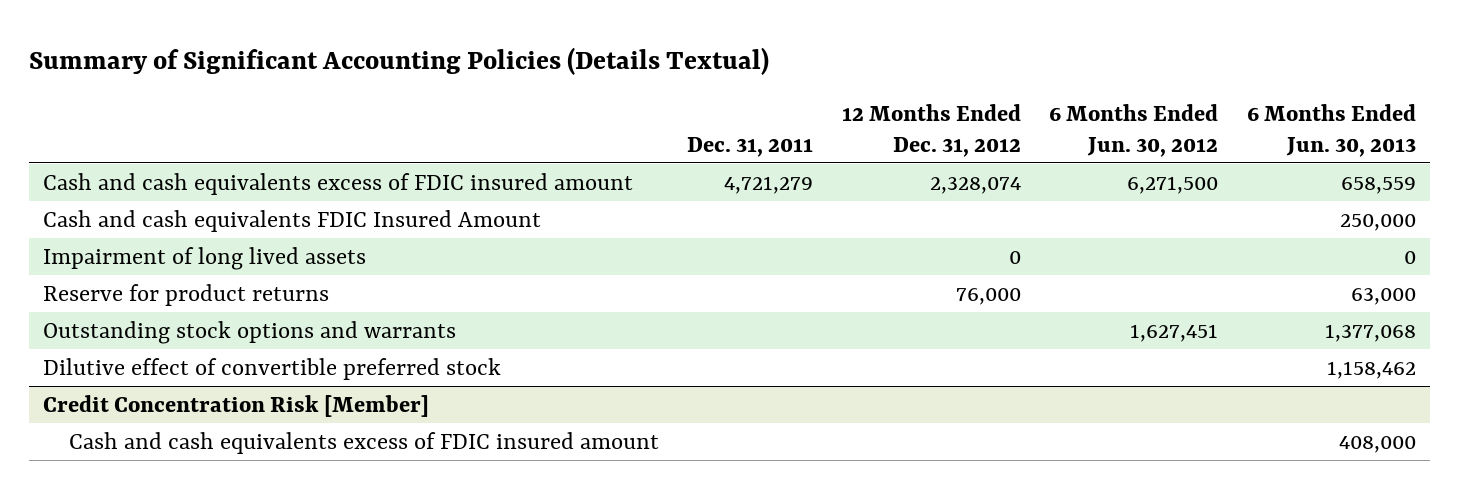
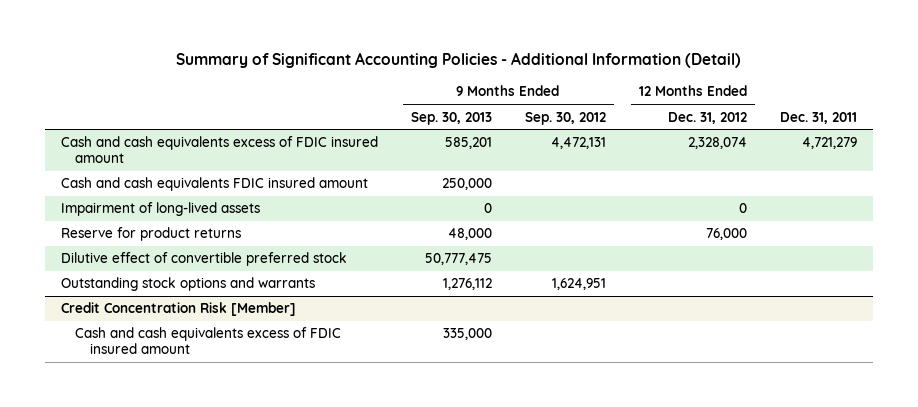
- Summary of Significant Accounting Policies (Details Textual)
+ Summary of Significant Accounting Policies - Additional Information (Detail)
- | Dec. 31, 2011 | 12 Months Ended Dec. 31, 2012 | 6 Months Ended Jun. 30, 2012 | 6 Months Ended Jun. 30, 2013
+ | 9 Months Ended Sep. 30, 2013 | 9 Months Ended Sep. 30, 2012 | 12 Months Ended Dec. 31, 2012 | Dec. 31, 2011
- Cash and cash equivalents FDIC Insured Amount | | | | 250,000
- Impairment of long lived assets | | 0 | | 0
+ Cash and cash equivalents FDIC insured amount | 250,000 | | |
+ Impairment of long-lived assets | 0 | | 0 |
moved down: Outstanding stock options and warrants | 1,276,112 | 1,624,951 | |

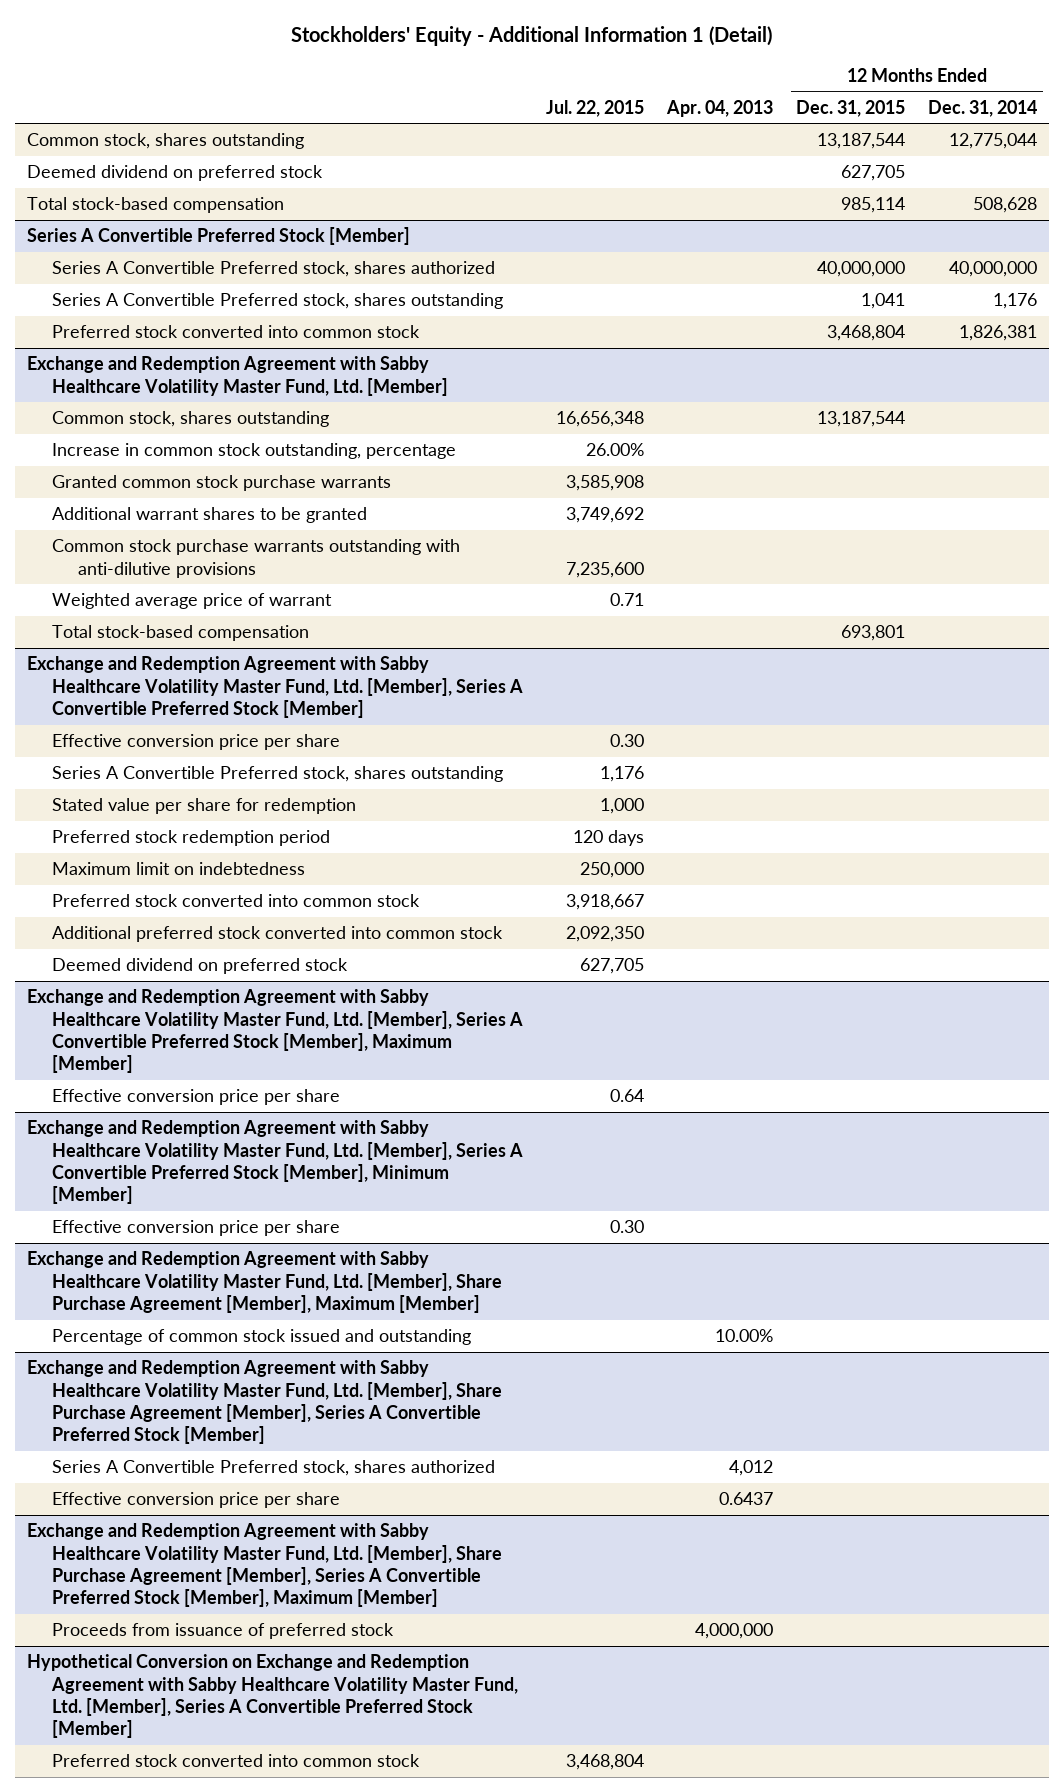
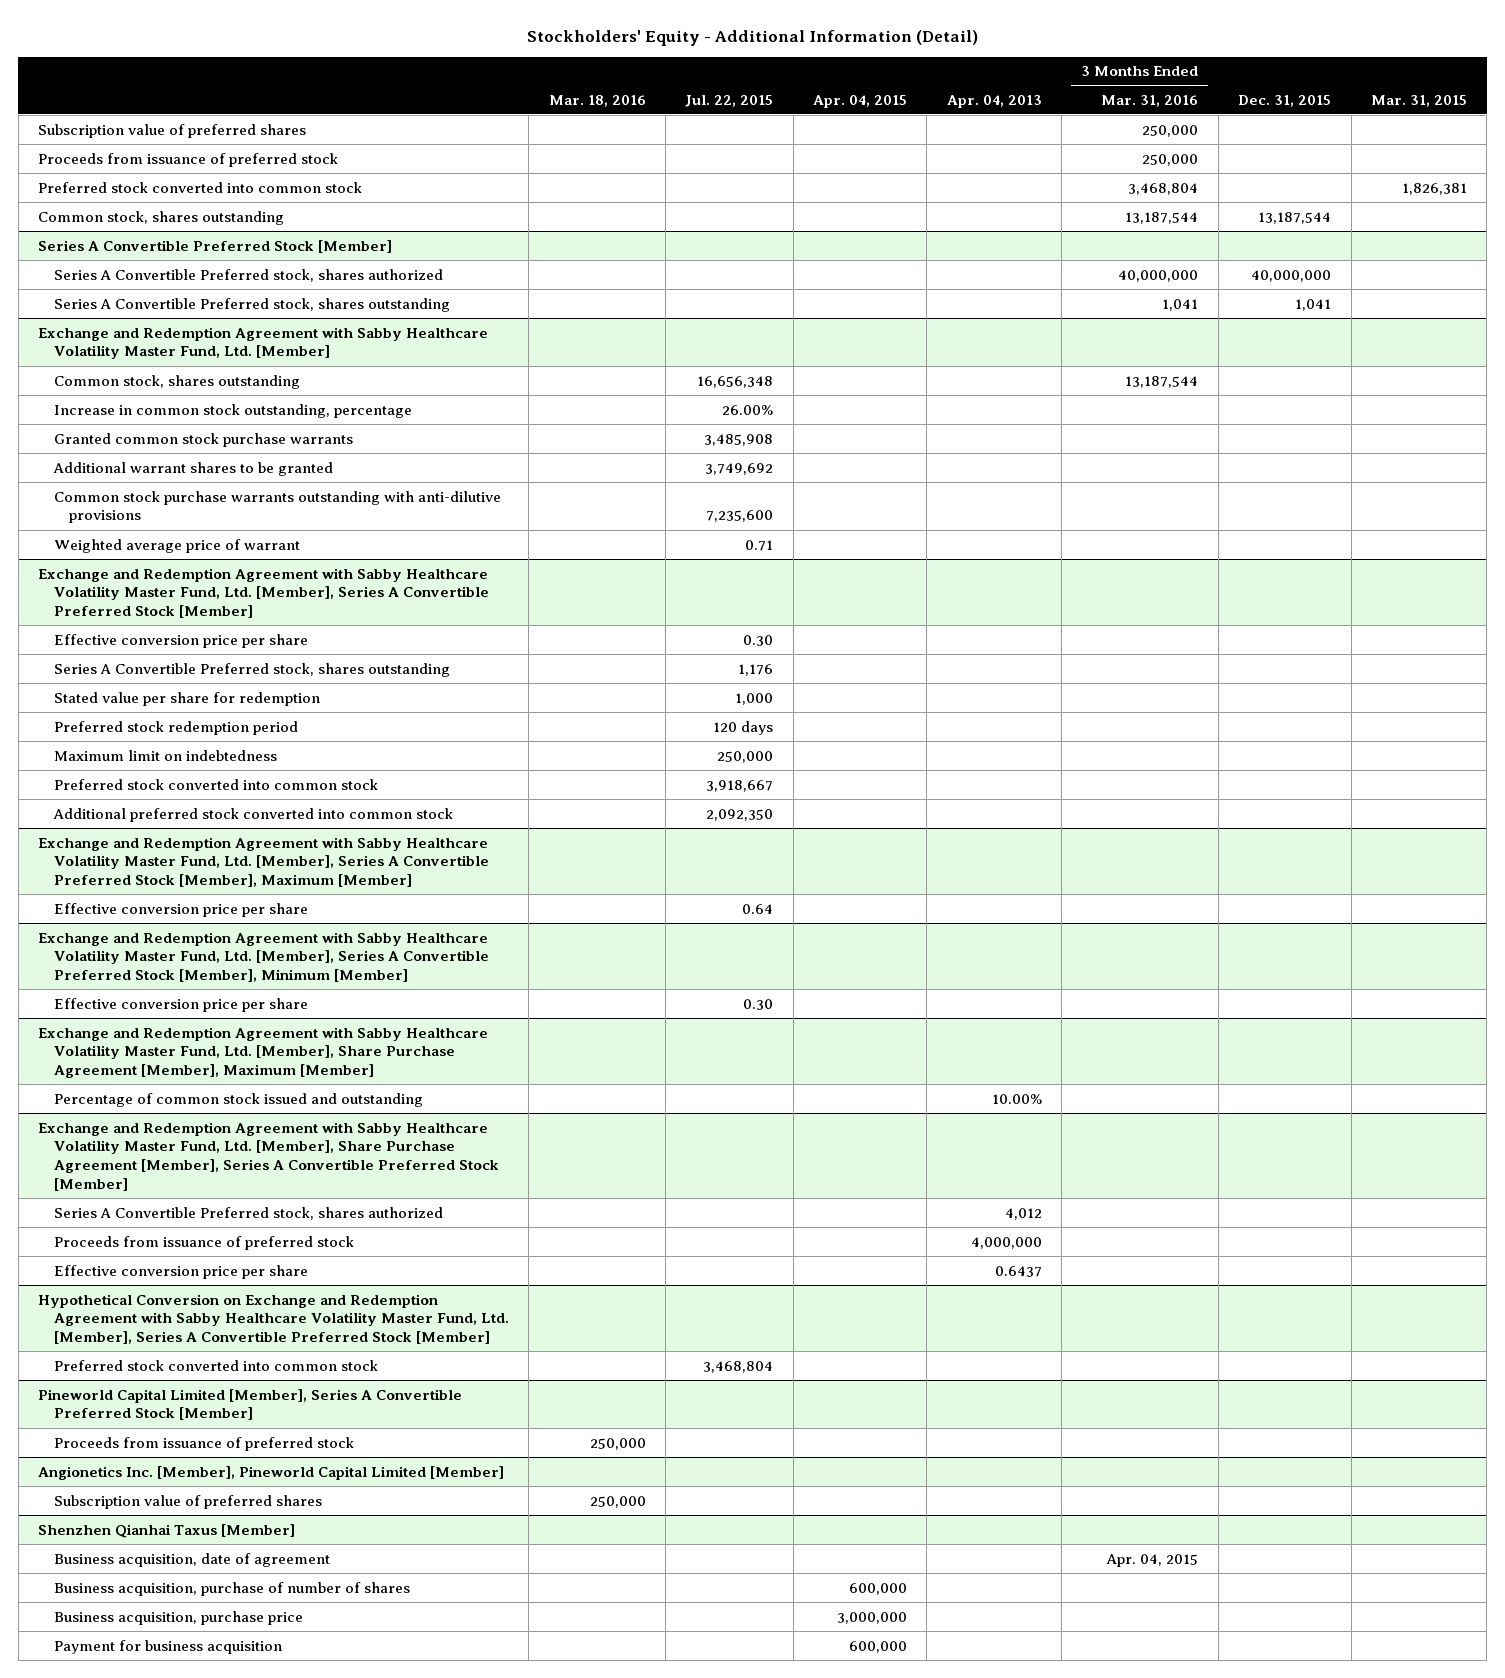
- Stockholders' Equity - Additional Information 1 (Detail)
+ Stockholders' Equity - Additional Information (Detail)
- | Jul. 22, 2015 | Apr. 04, 2013 | 12 Months Ended Dec. 31, 2015 | 12 Months Ended Dec. 31, 2014
+ | Mar. 18, 2016 | Jul. 22, 2015 | Apr. 04, 2015 | Apr. 04, 2013 | 3 Months Ended Mar. 31, 2016 | Dec. 31, 2015 | Mar. 31, 2015
+ Subscription value of preferred shares | | | | | 250,000 | |
+ Proceeds from issuance of preferred stock | | | | | 250,000 | |
+ Preferred stock converted into common stock | | | | | 3,468,804 | | 1,826,381
- Deemed dividend on preferred stock | | | 627,705 |
- Total stock-based compensation | | | 985,114 | 508,628
@ Series A Convertible Preferred Stock [Member]
- Preferred stock converted into common stock | | | 3,468,804 | 1,826,381
@ Exchange and Redemption Agreement with Sabby Healthcare Volatility Master Fund, Ltd. [Member]
- Granted common stock purchase warrants | 3,585,908 | | |
+ Granted common stock purchase warrants | | 3,485,908 | | | | |
- Total stock-based compensation | | | 693,801 |
@ Exchange and Redemption Agreement with Sabby Healthcare Volatility Master Fund, Ltd. [Member], Series A Convertible Preferred Stock [Member]
- Deemed dividend on preferred stock | 627,705 | | |
@ Exchange and Redemption Agreement with Sabby Healthcare Volatility Master Fund, Ltd. [Member], Share Purchase Agreement [Member], Series A Convertible Preferred Stock [Member]
+ Proceeds from issuance of preferred stock | | | | 4,000,000 | | |
- Exchange and Redemption Agreement with Sabby Healthcare Volatility Master Fund, Ltd. [Member], Share Purchase Agreement [Member], Series A Convertible Preferred Stock [Member], Maximum [Member]
- Proceeds from issuance of preferred stock | | 4,000,000 | |
+ Pineworld Capital Limited [Member], Series A Convertible Preferred Stock [Member]
+ Proceeds from issuance of preferred stock | 250,000 | | | | | |
+ Angionetics Inc. [Member], Pineworld Capital Limited [Member]
+ Subscription value of preferred shares | 250,000 | | | | | |
+ Shenzhen Qianhai Taxus [Member]
+ Business acquisition, date of agreement | | | | | Apr. 04, 2015 | |
+ Business acquisition, purchase of number of shares | | | 600,000 | | | |
+ Business acquisition, purchase price | | | 3,000,000 | | | |
+ Payment for business acquisition | | | 600,000 | | | |

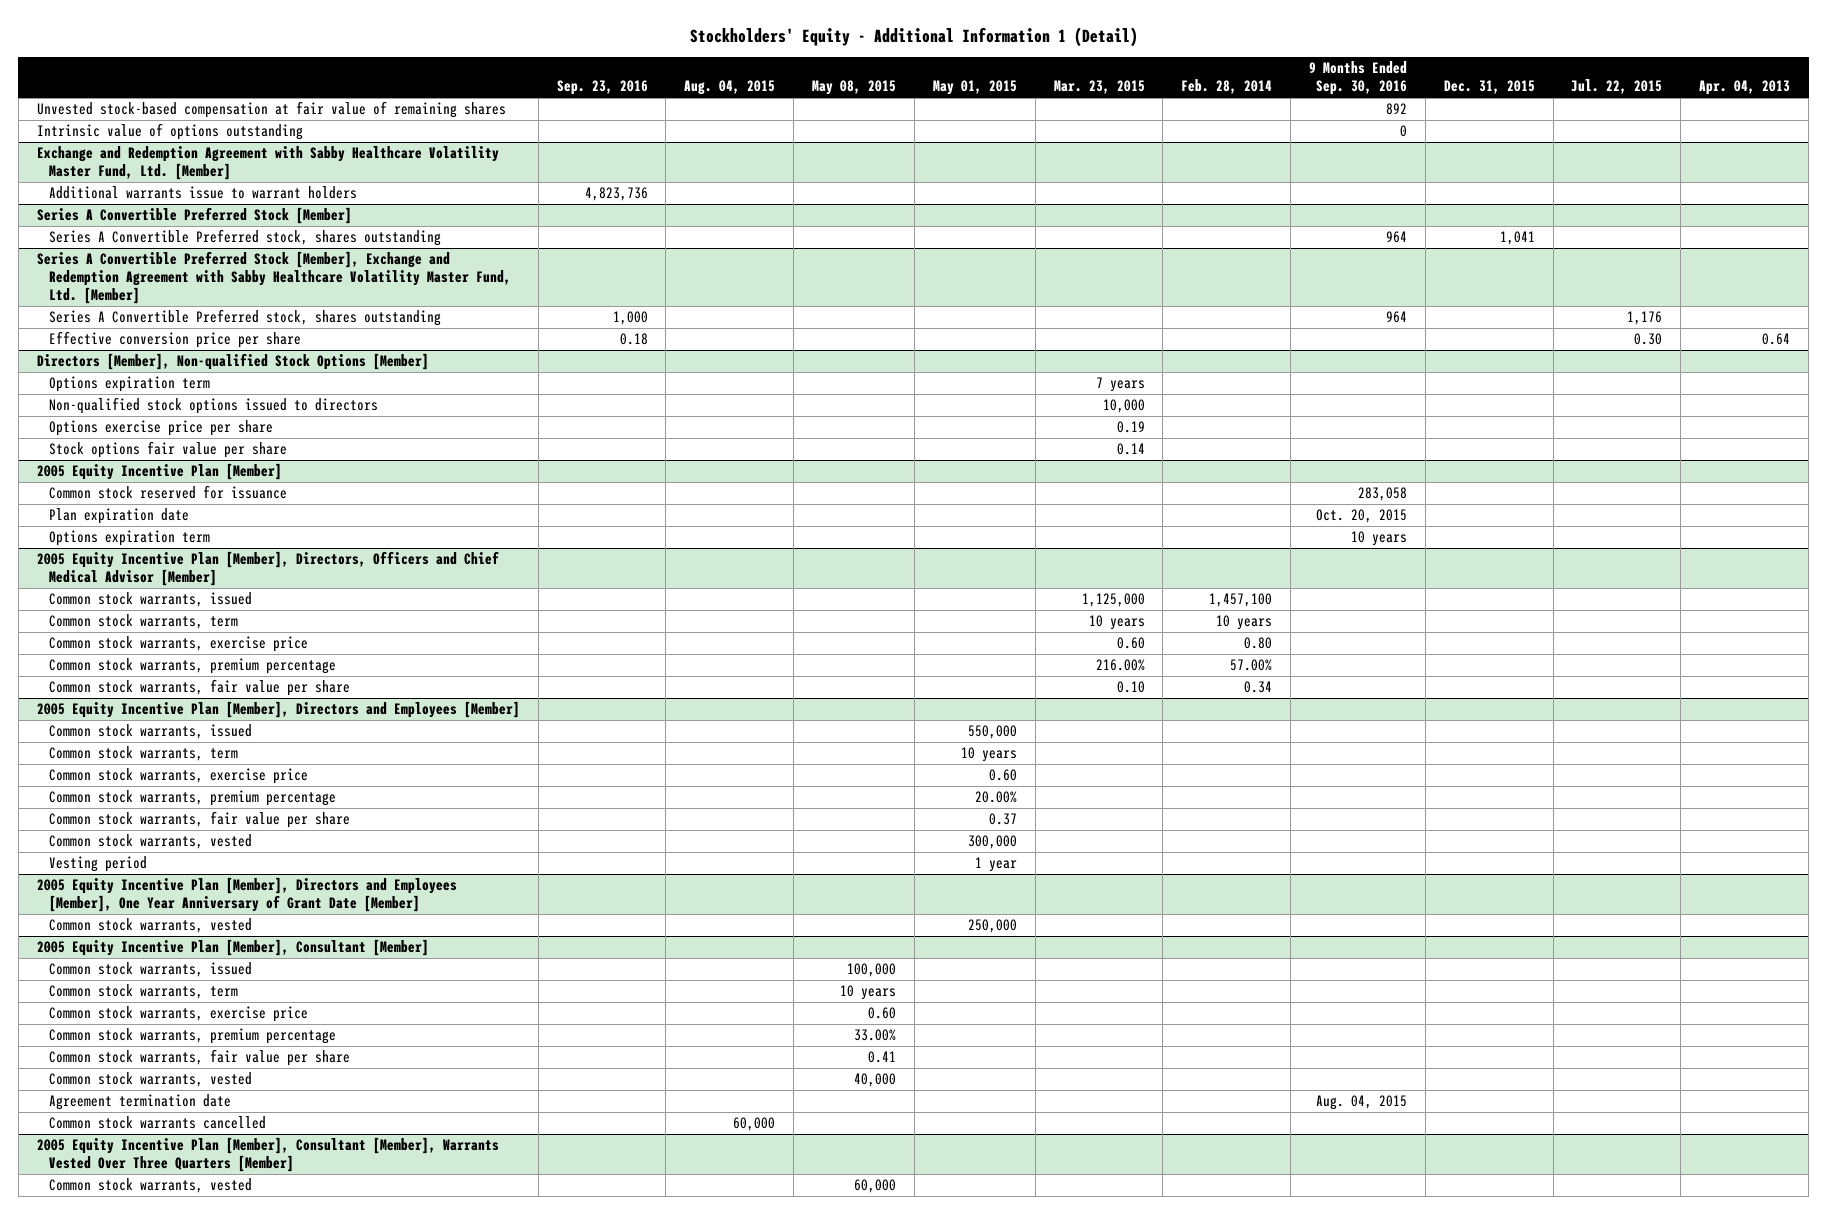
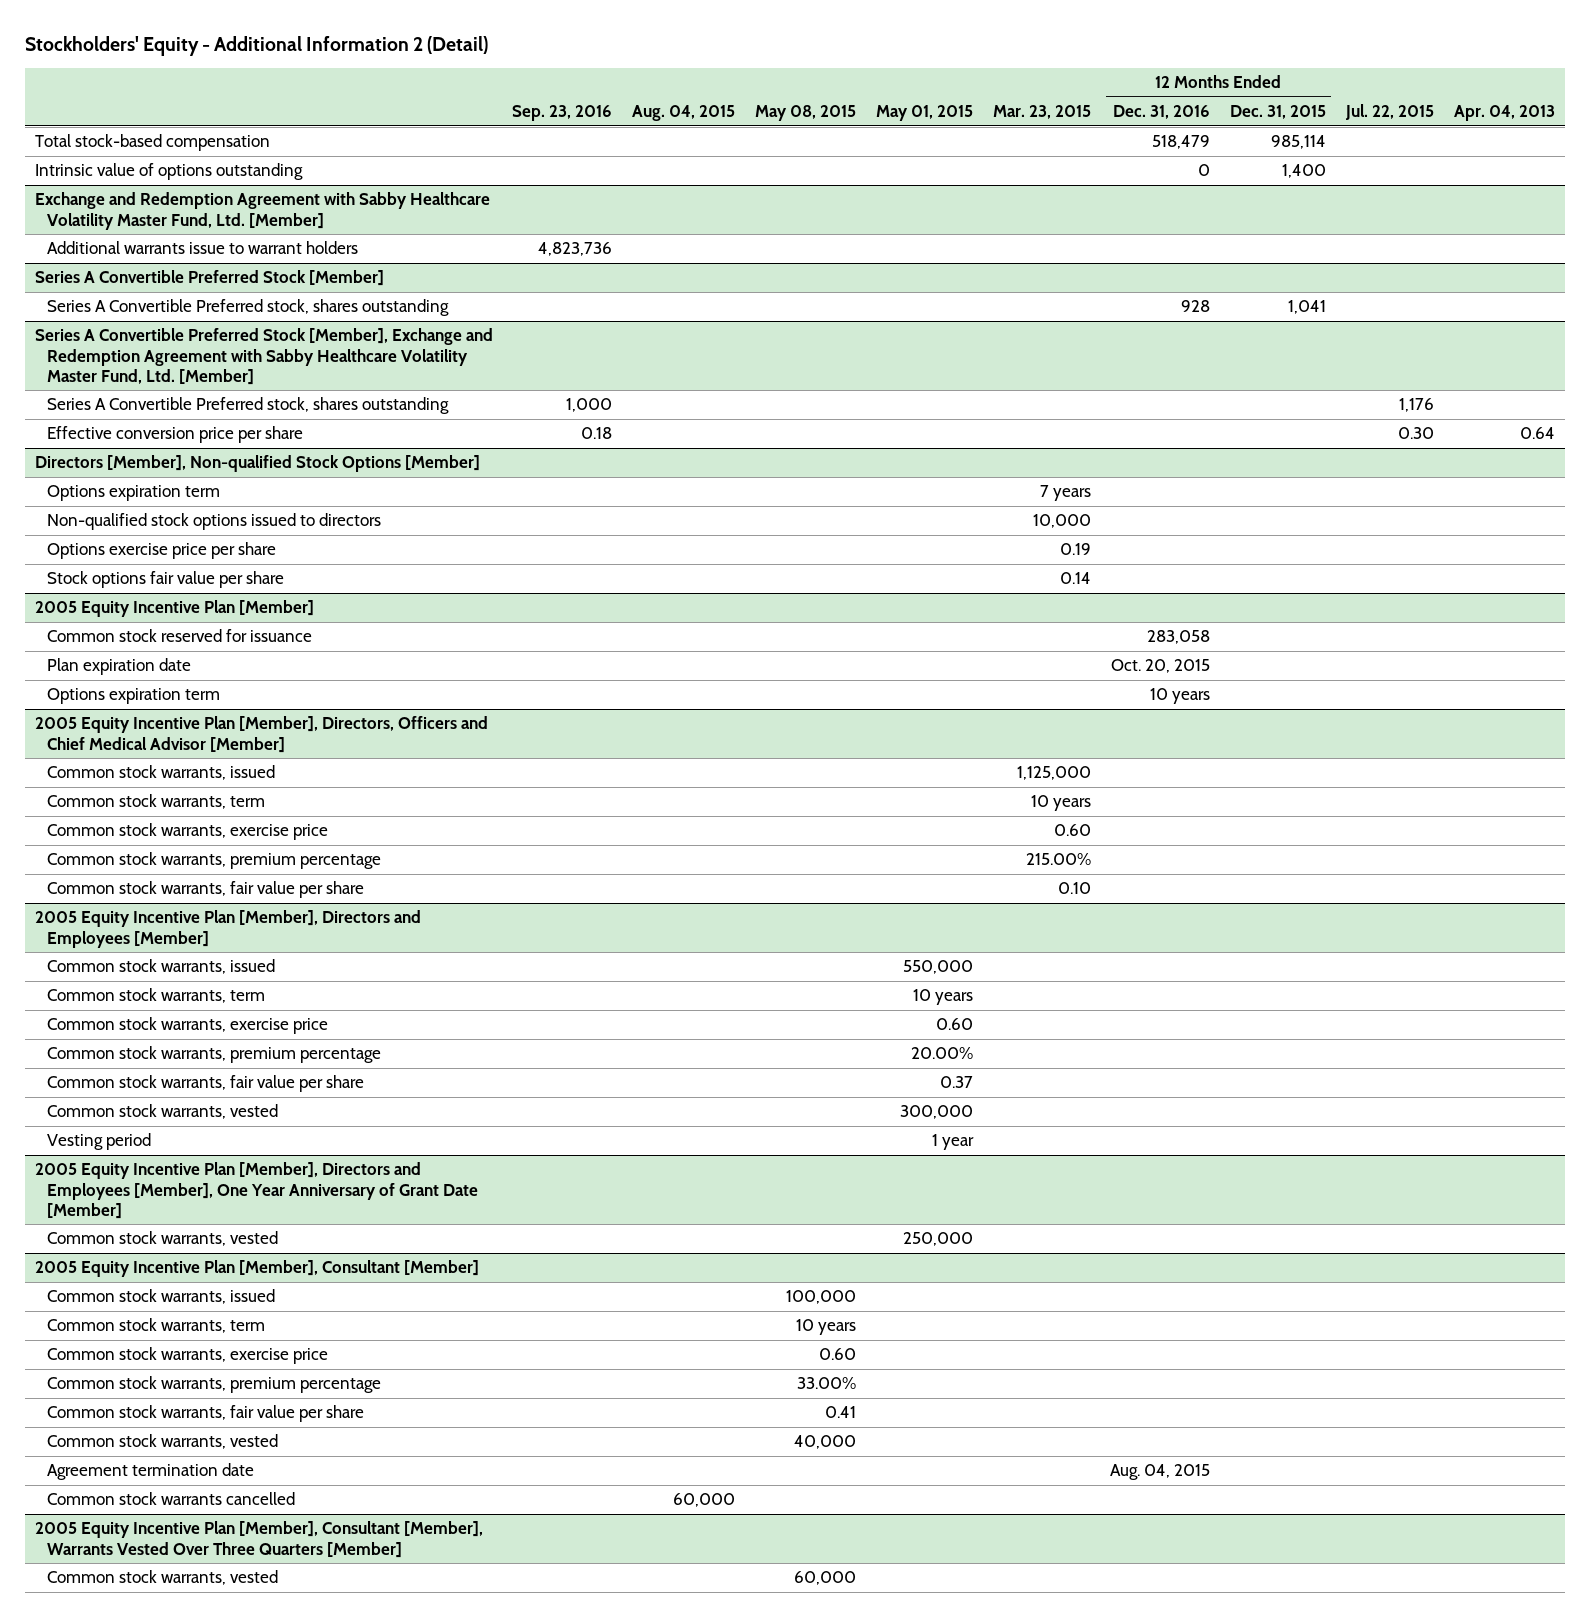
- Stockholders' Equity - Additional Information 1 (Detail)
+ Stockholders' Equity - Additional Information 2 (Detail)
- | Sep. 23, 2016 | Aug. 04, 2015 | May 08, 2015 | May 01, 2015 | Mar. 23, 2015 | Feb. 28, 2014 | 9 Months Ended Sep. 30, 2016 | Dec. 31, 2015 | Jul. 22, 2015 | Apr. 04, 2013
+ | Sep. 23, 2016 | Aug. 04, 2015 | May 08, 2015 | May 01, 2015 | Mar. 23, 2015 | 12 Months Ended Dec. 31, 2016 | 12 Months Ended Dec. 31, 2015 | Jul. 22, 2015 | Apr. 04, 2013
- Unvested stock-based compensation at fair value of remaining shares | | | | | | | 892 | | |
+ Total stock-based compensation | | | | | | 518,479 | 985,114 | |
@ 2005 Equity Incentive Plan [Member], Directors, Officers and Chief Medical Advisor [Member]
- Common stock warrants, premium percentage | | | | | 216.00% | 57.00% | | | |
+ Common stock warrants, premium percentage | | | | | 215.00% | | | |

